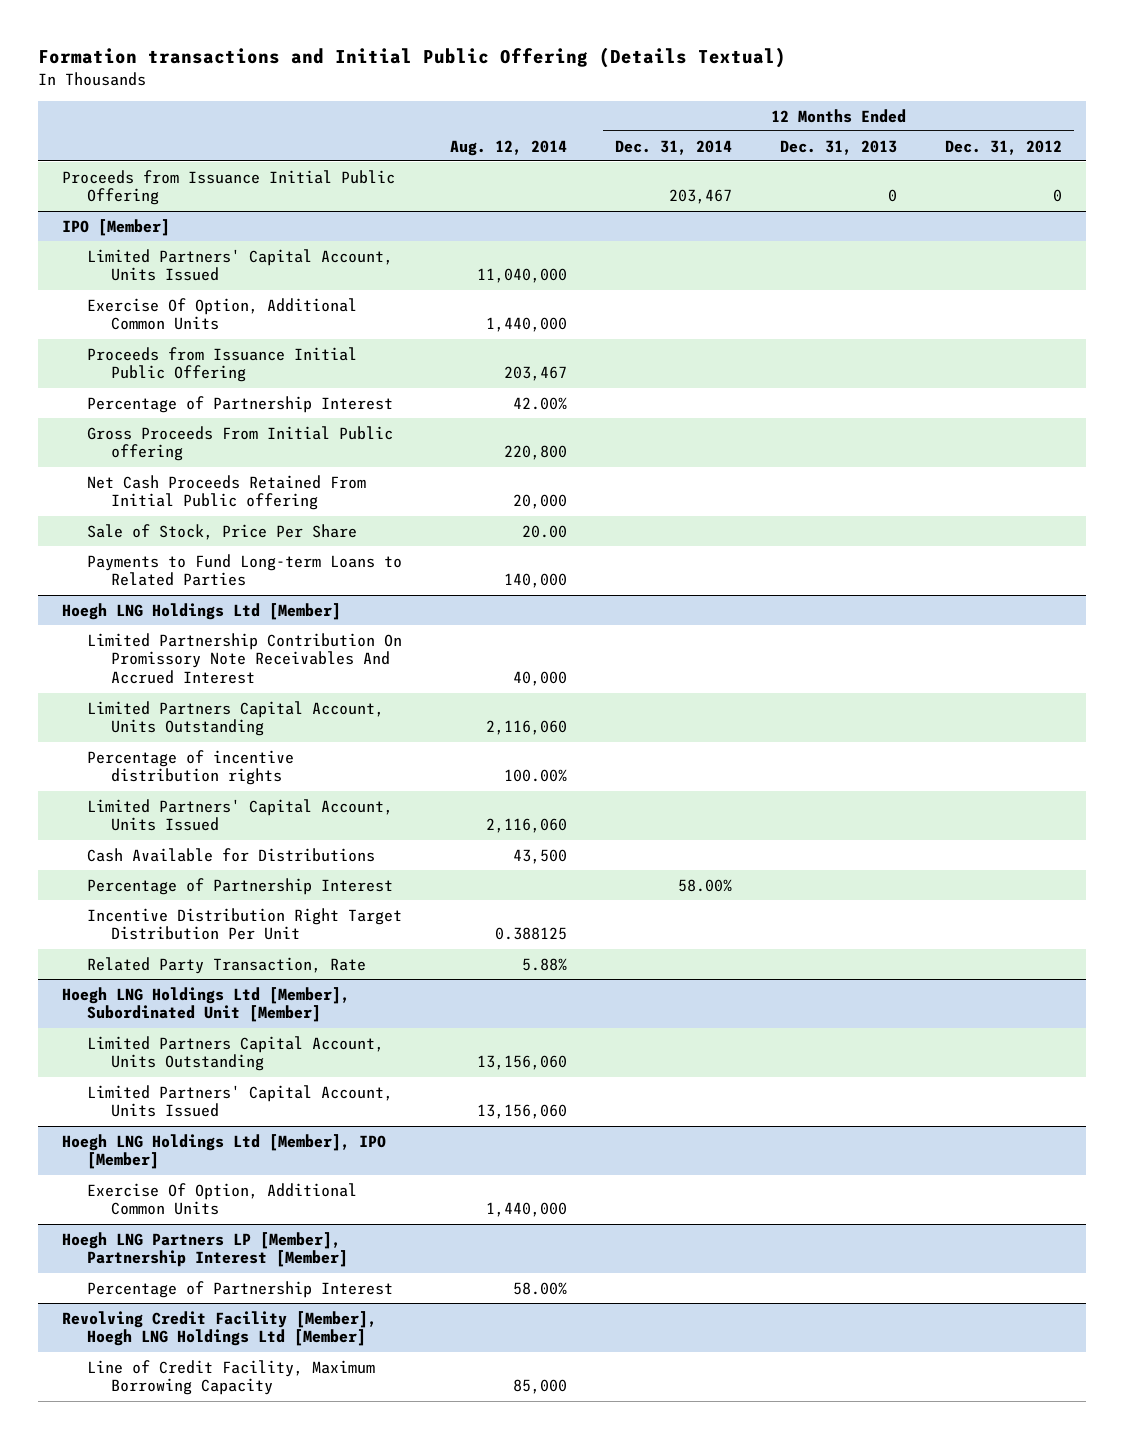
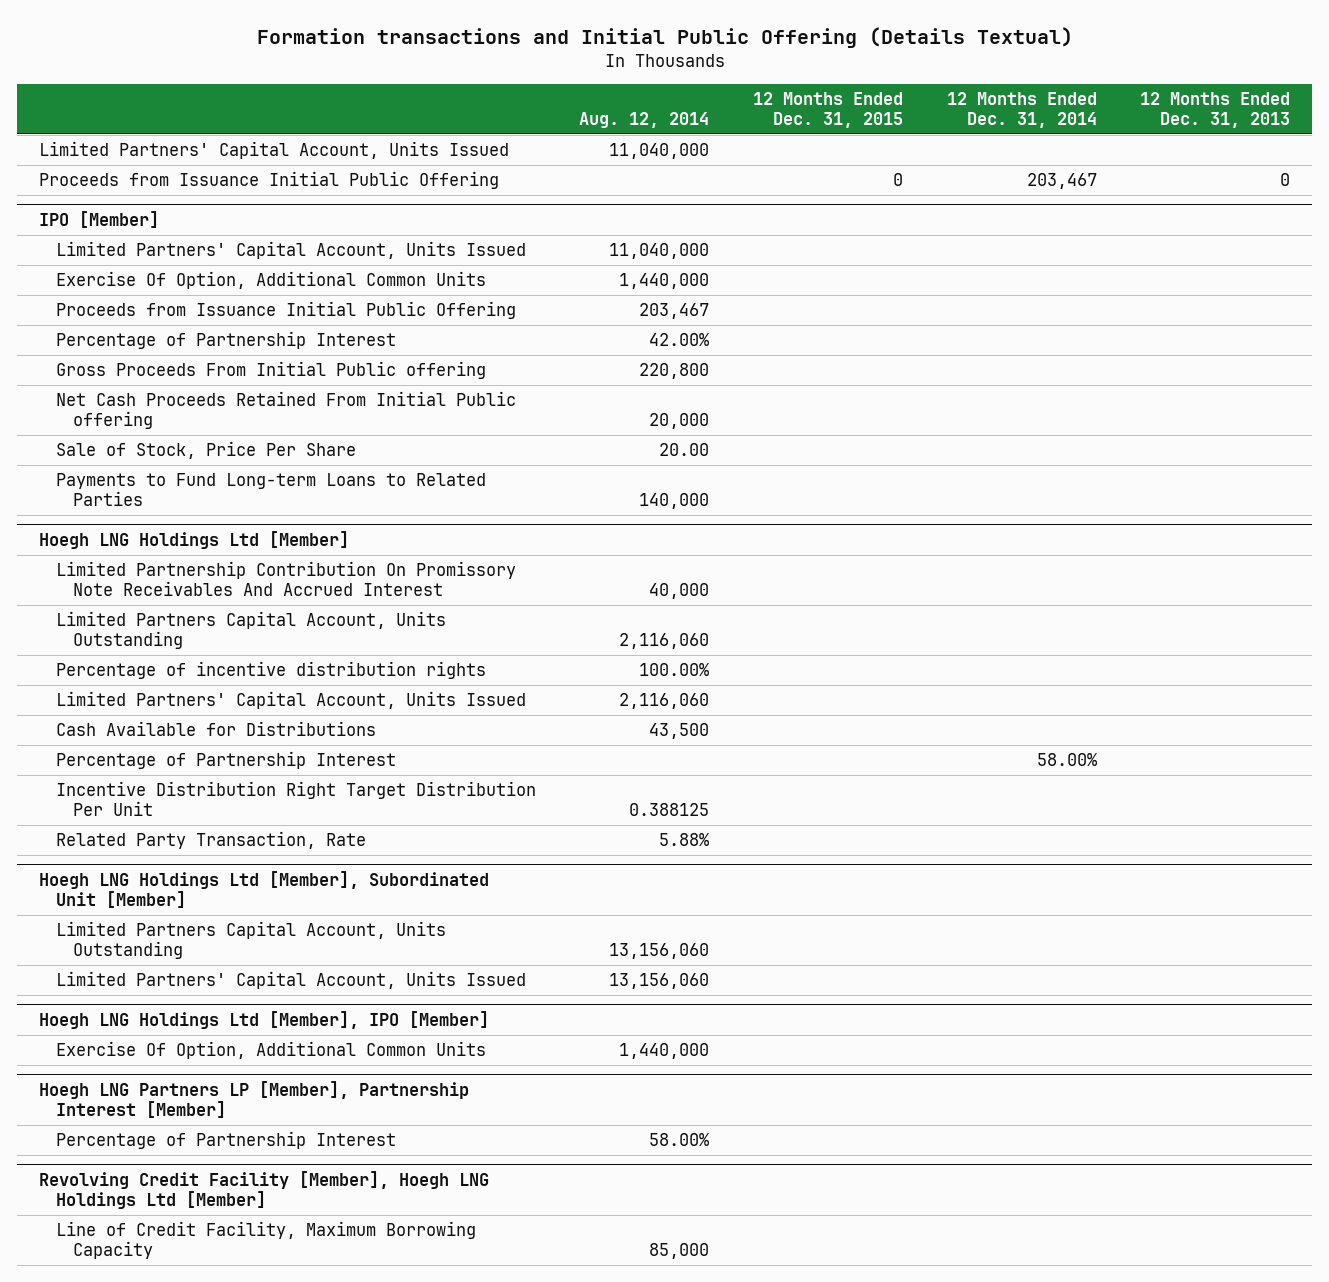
- | Aug. 12, 2014 | 12 Months Ended Dec. 31, 2014 | 12 Months Ended Dec. 31, 2013 | 12 Months Ended Dec. 31, 2012
+ | Aug. 12, 2014 | 12 Months Ended Dec. 31, 2015 | 12 Months Ended Dec. 31, 2014 | 12 Months Ended Dec. 31, 2013
+ Limited Partners' Capital Account, Units Issued | 11,040,000 | | |

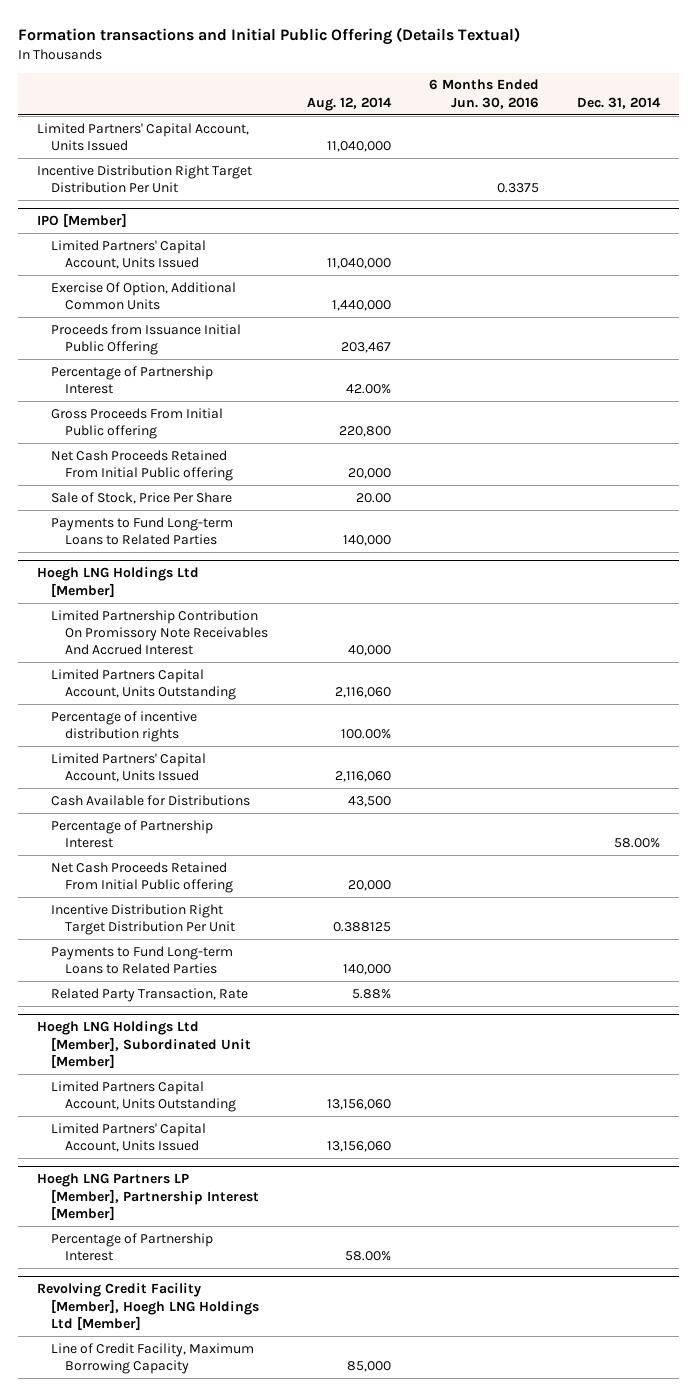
- | Aug. 12, 2014 | 12 Months Ended Dec. 31, 2015 | 12 Months Ended Dec. 31, 2014 | 12 Months Ended Dec. 31, 2013
+ | Aug. 12, 2014 | 6 Months Ended Jun. 30, 2016 | Dec. 31, 2014
- Proceeds from Issuance Initial Public Offering | | 0 | 203,467 | 0
+ Incentive Distribution Right Target Distribution Per Unit | | 0.3375 |
@ Hoegh LNG Holdings Ltd [Member]
+ Net Cash Proceeds Retained From Initial Public offering | 20,000 | |
+ Payments to Fund Long-term Loans to Related Parties | 140,000 | |
- Hoegh LNG Holdings Ltd [Member], IPO [Member]
- Exercise Of Option, Additional Common Units | 1,440,000 | | |

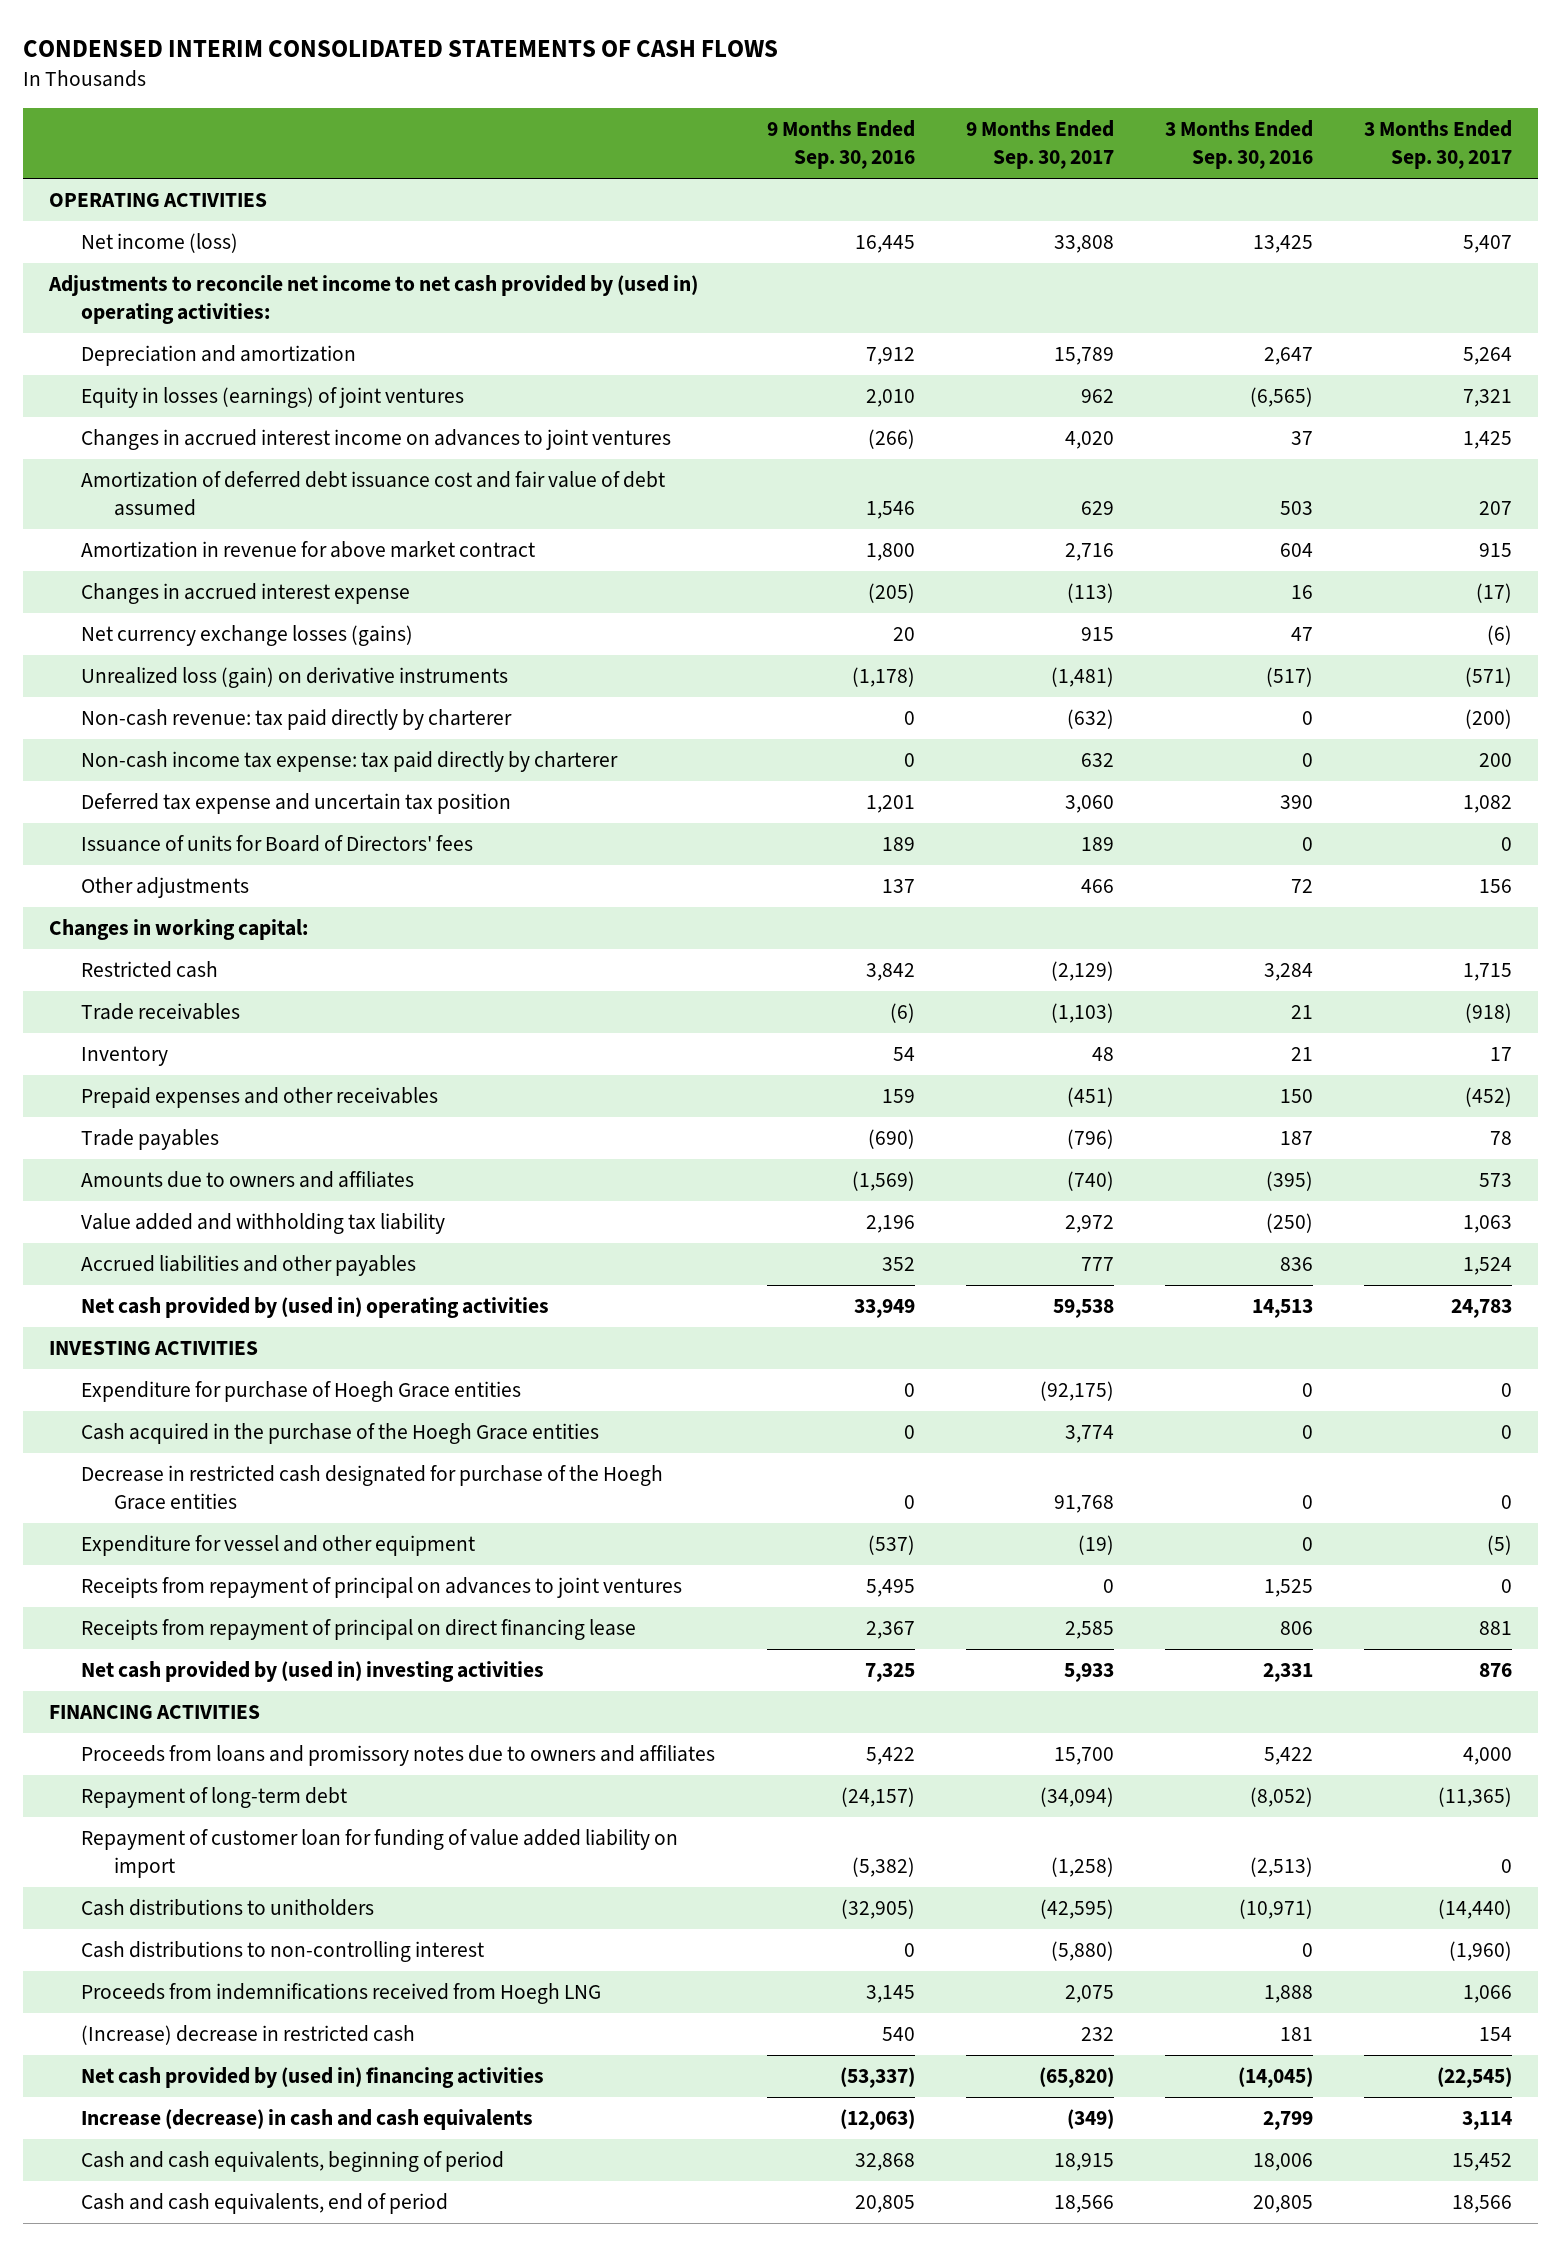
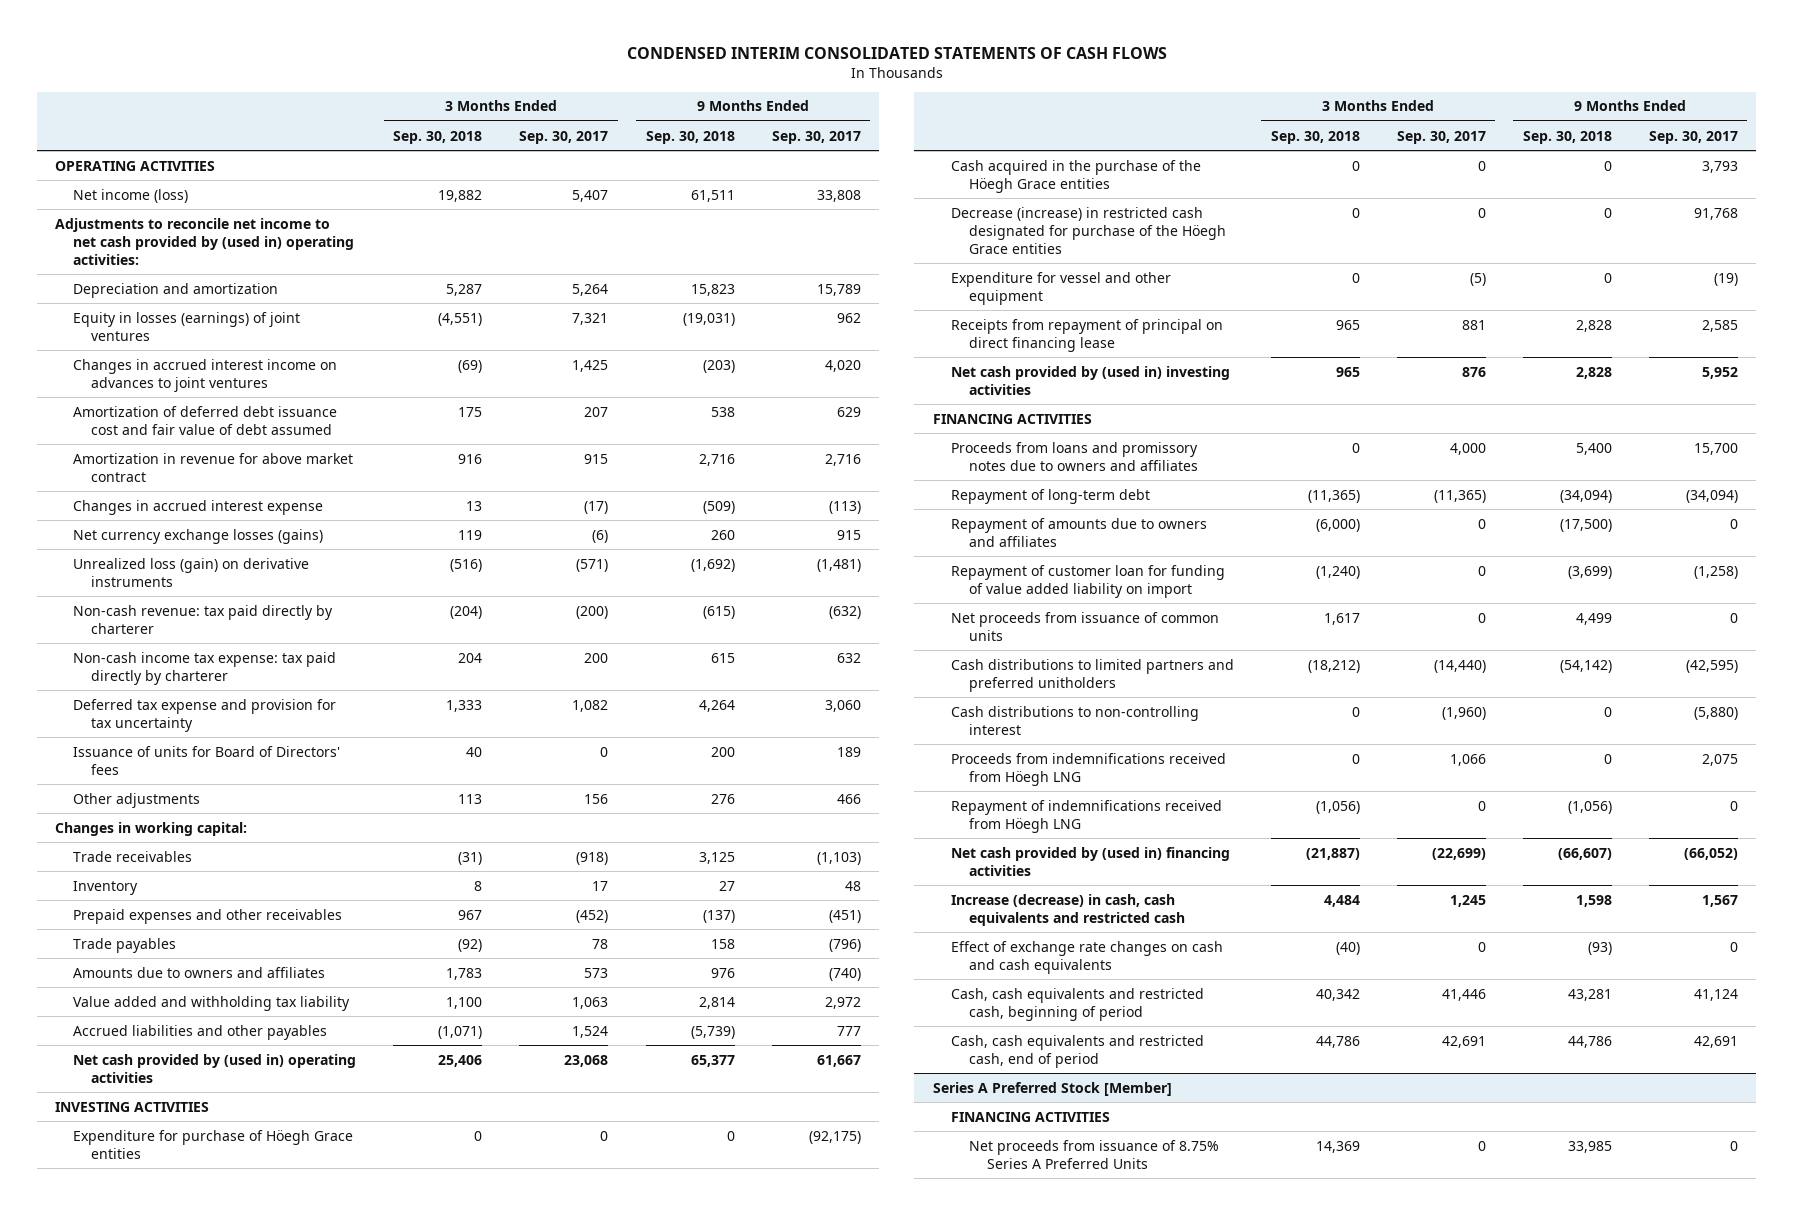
- | 9 Months Ended Sep. 30, 2016 | 9 Months Ended Sep. 30, 2017 | 3 Months Ended Sep. 30, 2016 | 3 Months Ended Sep. 30, 2017
+ | 3 Months Ended Sep. 30, 2018 | 3 Months Ended Sep. 30, 2017 | 9 Months Ended Sep. 30, 2018 | 9 Months Ended Sep. 30, 2017
- Deferred tax expense and uncertain tax position | 1,201 | 3,060 | 390 | 1,082
+ Deferred tax expense and provision for tax uncertainty | 1,333 | 1,082 | 4,264 | 3,060
- Restricted cash | 3,842 | (2,129) | 3,284 | 1,715
- Net cash provided by (used in) operating activities | 33,949 | 59,538 | 14,513 | 24,783
+ Net cash provided by (used in) operating activities | 25,406 | 23,068 | 65,377 | 61,667
- Expenditure for purchase of Hoegh Grace entities | 0 | (92,175) | 0 | 0
- Cash acquired in the purchase of the Hoegh Grace entities | 0 | 3,774 | 0 | 0
- Decrease in restricted cash designated for purchase of the Hoegh Grace entities | 0 | 91,768 | 0 | 0
+ Expenditure for purchase of Höegh Grace entities | 0 | 0 | 0 | (92,175)
+ Cash acquired in the purchase of the Höegh Grace entities | 0 | 0 | 0 | 3,793
+ Decrease (increase) in restricted cash designated for purchase of the Höegh Grace entities | 0 | 0 | 0 | 91,768
- Receipts from repayment of principal on advances to joint ventures | 5,495 | 0 | 1,525 | 0
- Net cash provided by (used in) investing activities | 7,325 | 5,933 | 2,331 | 876
+ Net cash provided by (used in) investing activities | 965 | 876 | 2,828 | 5,952
+ Repayment of amounts due to owners and affiliates | (6,000) | 0 | (17,500) | 0
- Cash distributions to unitholders | (32,905) | (42,595) | (10,971) | (14,440)
+ Net proceeds from issuance of common units | 1,617 | 0 | 4,499 | 0
+ Cash distributions to limited partners and preferred unitholders | (18,212) | (14,440) | (54,142) | (42,595)
- Proceeds from indemnifications received from Hoegh LNG | 3,145 | 2,075 | 1,888 | 1,066
- (Increase) decrease in restricted cash | 540 | 232 | 181 | 154
- Net cash provided by (used in) financing activities | (53,337) | (65,820) | (14,045) | (22,545)
- Increase (decrease) in cash and cash equivalents | (12,063) | (349) | 2,799 | 3,114
- Cash and cash equivalents, beginning of period | 32,868 | 18,915 | 18,006 | 15,452
- Cash and cash equivalents, end of period | 20,805 | 18,566 | 20,805 | 18,566
+ Proceeds from indemnifications received from Höegh LNG | 0 | 1,066 | 0 | 2,075
+ Repayment of indemnifications received from Höegh LNG | (1,056) | 0 | (1,056) | 0
+ Net cash provided by (used in) financing activities | (21,887) | (22,699) | (66,607) | (66,052)
+ Increase (decrease) in cash, cash equivalents and restricted cash | 4,484 | 1,245 | 1,598 | 1,567
+ Effect of exchange rate changes on cash and cash equivalents | (40) | 0 | (93) | 0
+ Cash, cash equivalents and restricted cash, beginning of period | 40,342 | 41,446 | 43,281 | 41,124
+ Cash, cash equivalents and restricted cash, end of period | 44,786 | 42,691 | 44,786 | 42,691
+ Series A Preferred Stock [Member]
+ FINANCING ACTIVITIES
+ Net proceeds from issuance of 8.75% Series A Preferred Units | 14,369 | 0 | 33,985 | 0

